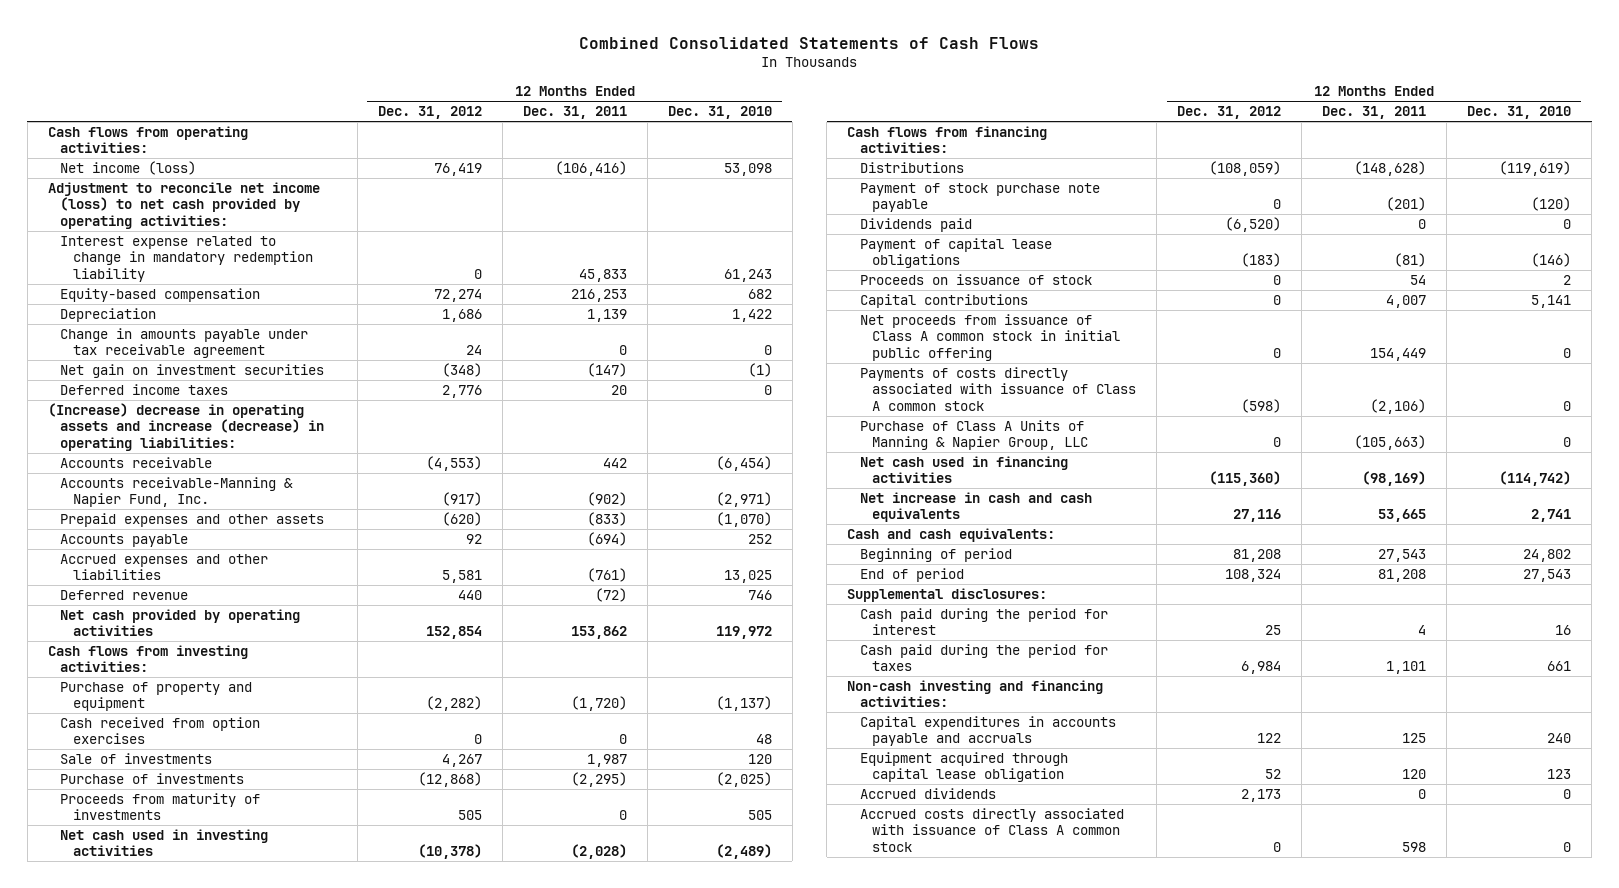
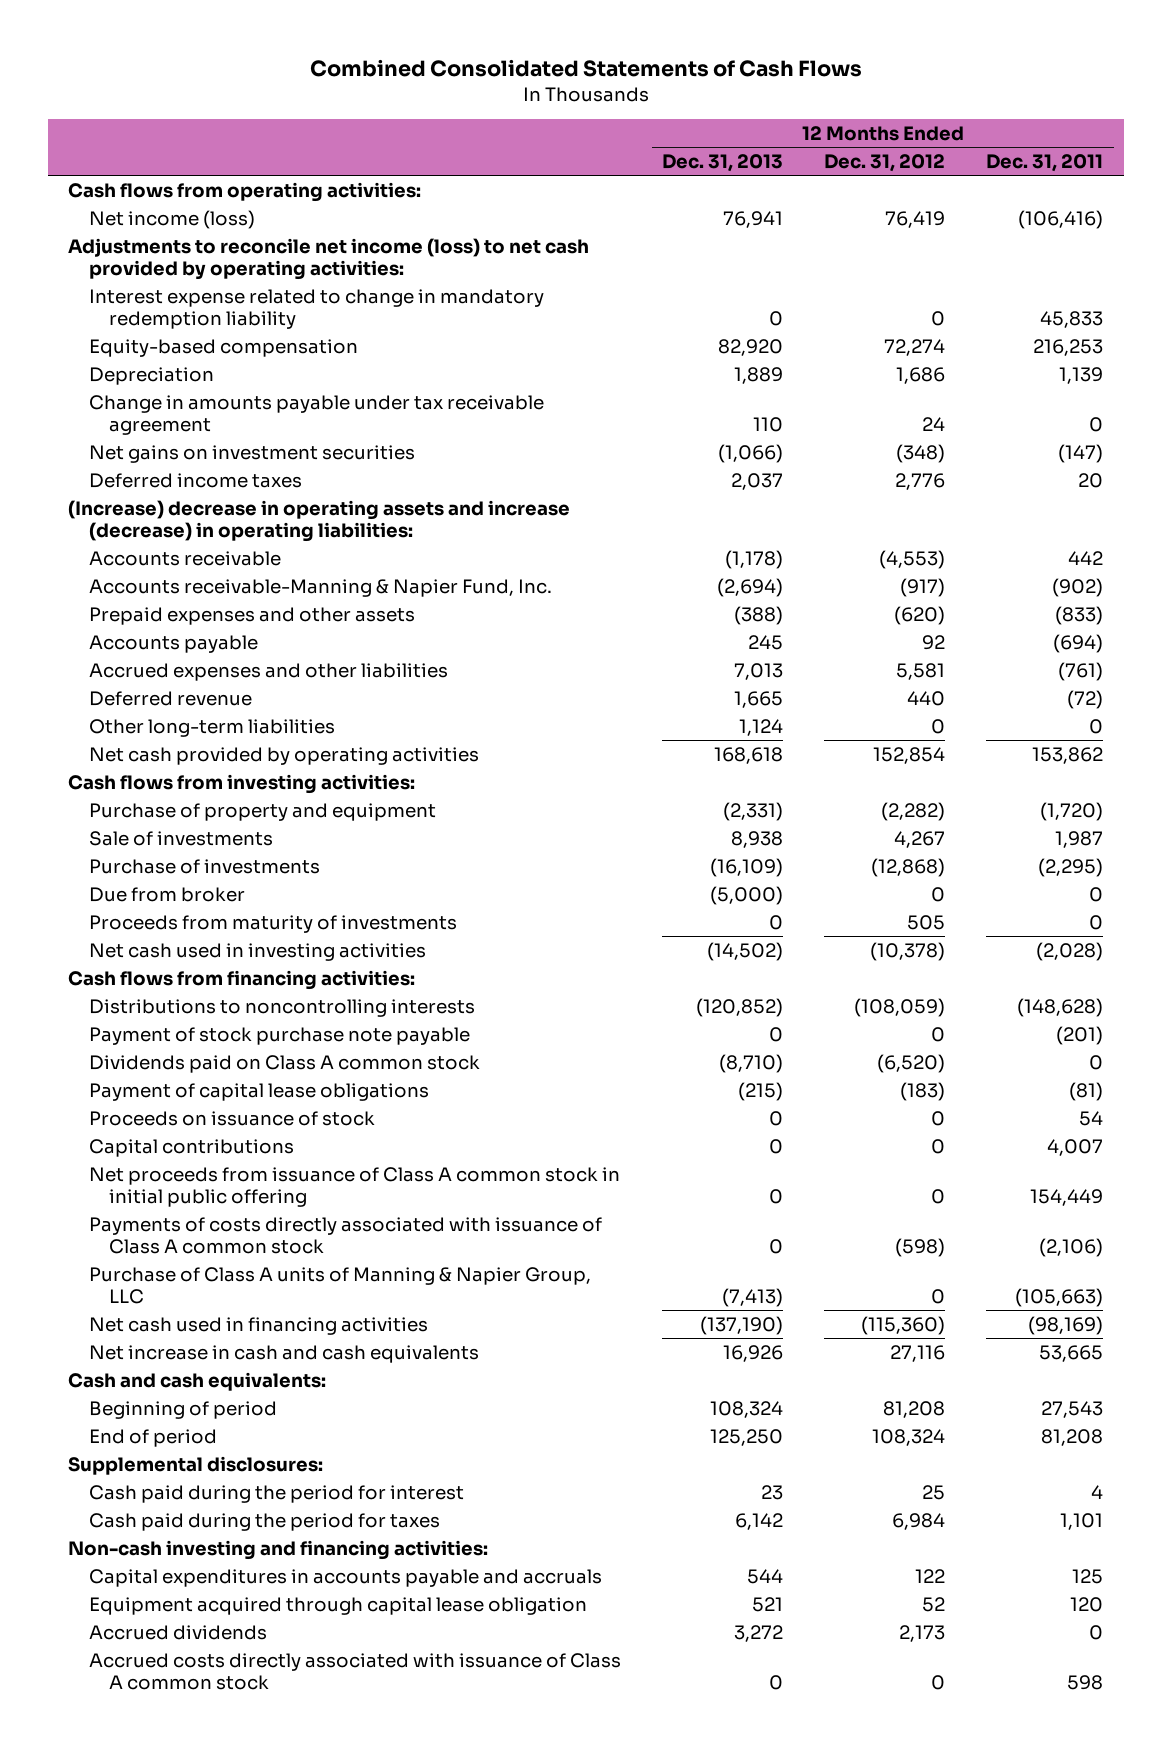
- | 12 Months Ended Dec. 31, 2012 | 12 Months Ended Dec. 31, 2011 | 12 Months Ended Dec. 31, 2010
+ | 12 Months Ended Dec. 31, 2013 | 12 Months Ended Dec. 31, 2012 | 12 Months Ended Dec. 31, 2011
- Adjustment to reconcile net income (loss) to net cash provided by operating activities:
+ Adjustments to reconcile net income (loss) to net cash provided by operating activities:
- Net gain on investment securities | (348) | (147) | (1)
+ Net gains on investment securities | (1,066) | (348) | (147)
+ Other long-term liabilities | 1,124 | 0 | 0
- Cash received from option exercises | 0 | 0 | 48
+ Due from broker | (5,000) | 0 | 0
- Distributions | (108,059) | (148,628) | (119,619)
+ Distributions to noncontrolling interests | (120,852) | (108,059) | (148,628)
- Dividends paid | (6,520) | 0 | 0
+ Dividends paid on Class A common stock | (8,710) | (6,520) | 0
- Purchase of Class A Units of Manning & Napier Group, LLC | 0 | (105,663) | 0
+ Purchase of Class A units of Manning & Napier Group, LLC | (7,413) | 0 | (105,663)

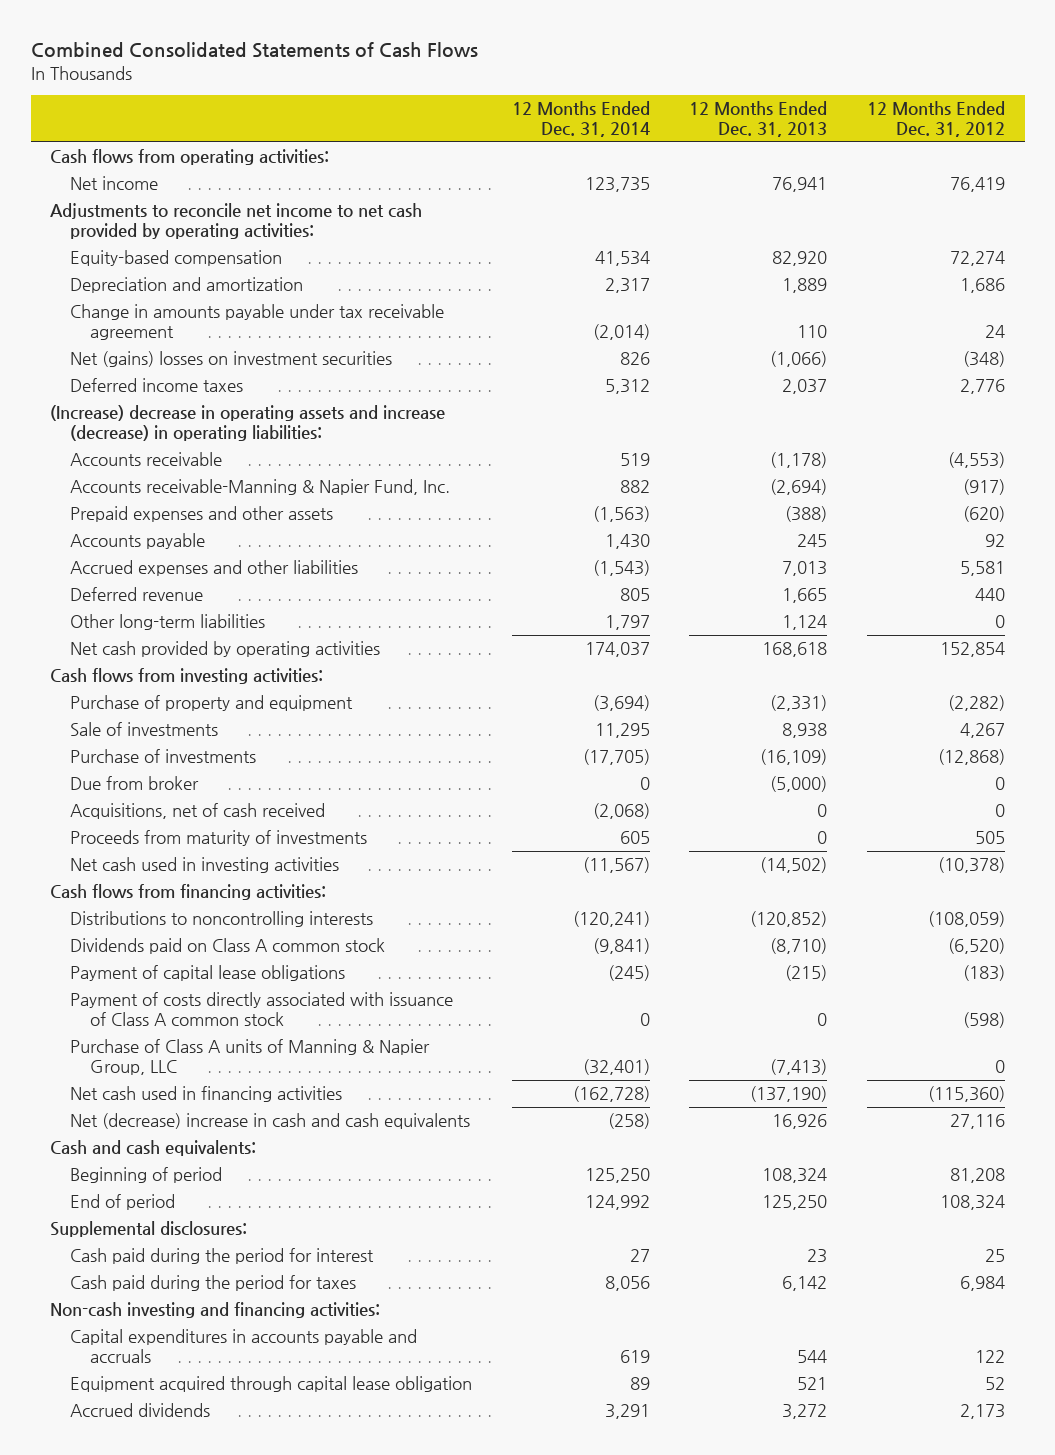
- | 12 Months Ended Dec. 31, 2013 | 12 Months Ended Dec. 31, 2012 | 12 Months Ended Dec. 31, 2011
+ | 12 Months Ended Dec. 31, 2014 | 12 Months Ended Dec. 31, 2013 | 12 Months Ended Dec. 31, 2012
- Net income (loss) | 76,941 | 76,419 | (106,416)
- Adjustments to reconcile net income (loss) to net cash provided by operating activities:
- Interest expense related to change in mandatory redemption liability | 0 | 0 | 45,833
+ Net income | 123,735 | 76,941 | 76,419
+ Adjustments to reconcile net income to net cash provided by operating activities:
- Depreciation | 1,889 | 1,686 | 1,139
+ Depreciation and amortization | 2,317 | 1,889 | 1,686
- Net gains on investment securities | (1,066) | (348) | (147)
+ Net (gains) losses on investment securities | 826 | (1,066) | (348)
+ Acquisitions, net of cash received | (2,068) | 0 | 0
- Payment of stock purchase note payable | 0 | 0 | (201)
- Proceeds on issuance of stock | 0 | 0 | 54
- Capital contributions | 0 | 0 | 4,007
- Net proceeds from issuance of Class A common stock in initial public offering | 0 | 0 | 154,449
- Payments of costs directly associated with issuance of Class A common stock | 0 | (598) | (2,106)
+ Payment of costs directly associated with issuance of Class A common stock | 0 | 0 | (598)
- Net increase in cash and cash equivalents | 16,926 | 27,116 | 53,665
+ Net (decrease) increase in cash and cash equivalents | (258) | 16,926 | 27,116
- Accrued costs directly associated with issuance of Class A common stock | 0 | 0 | 598

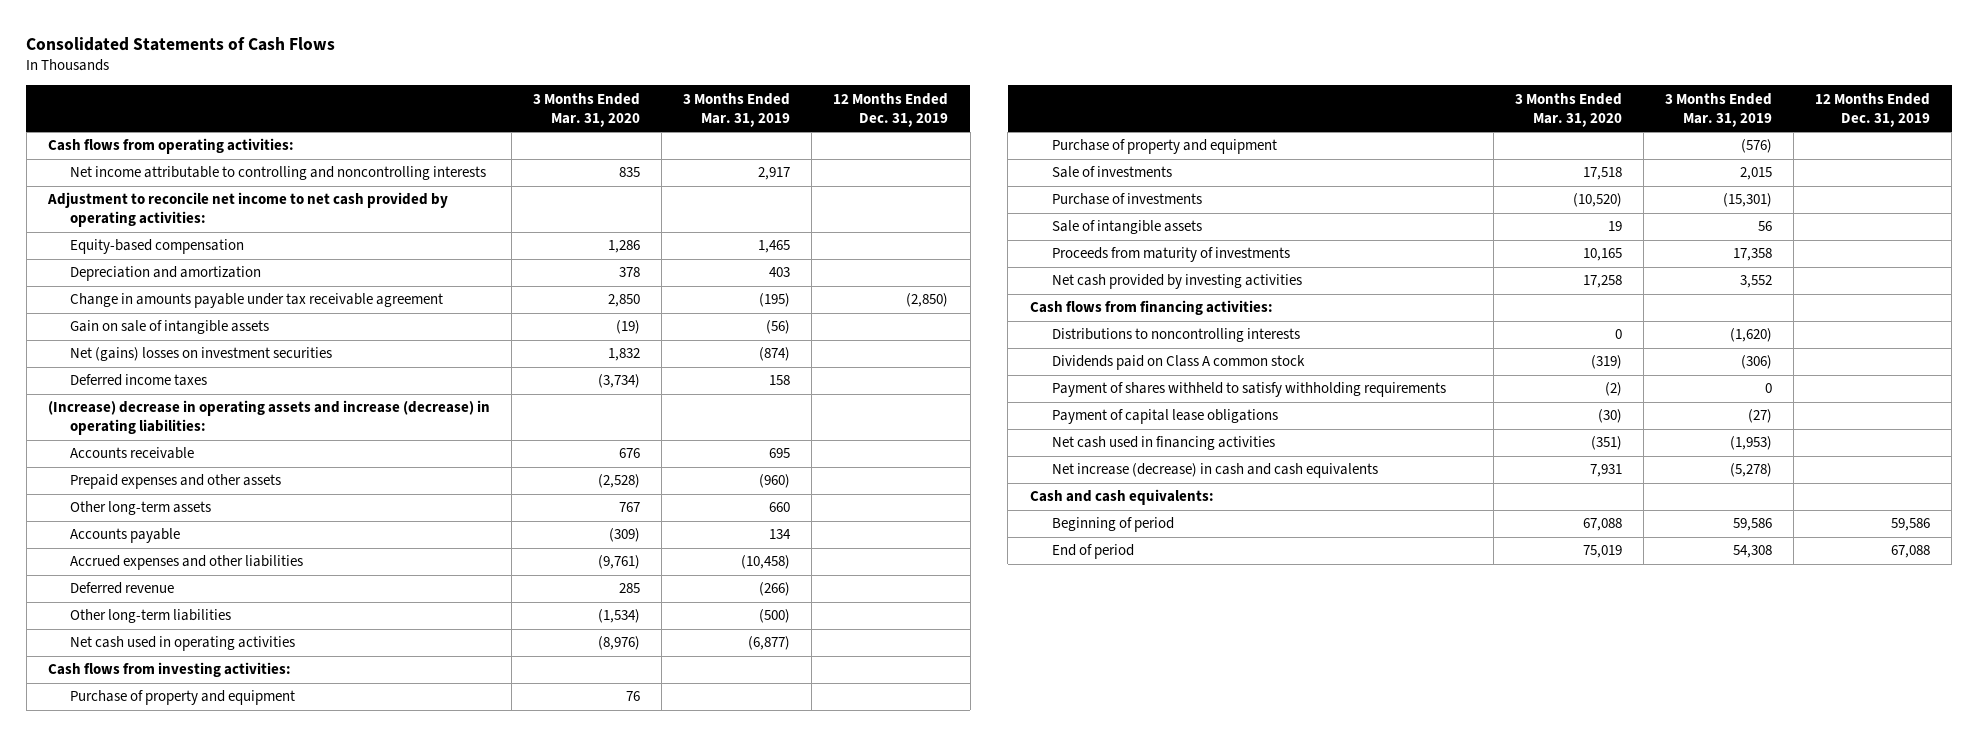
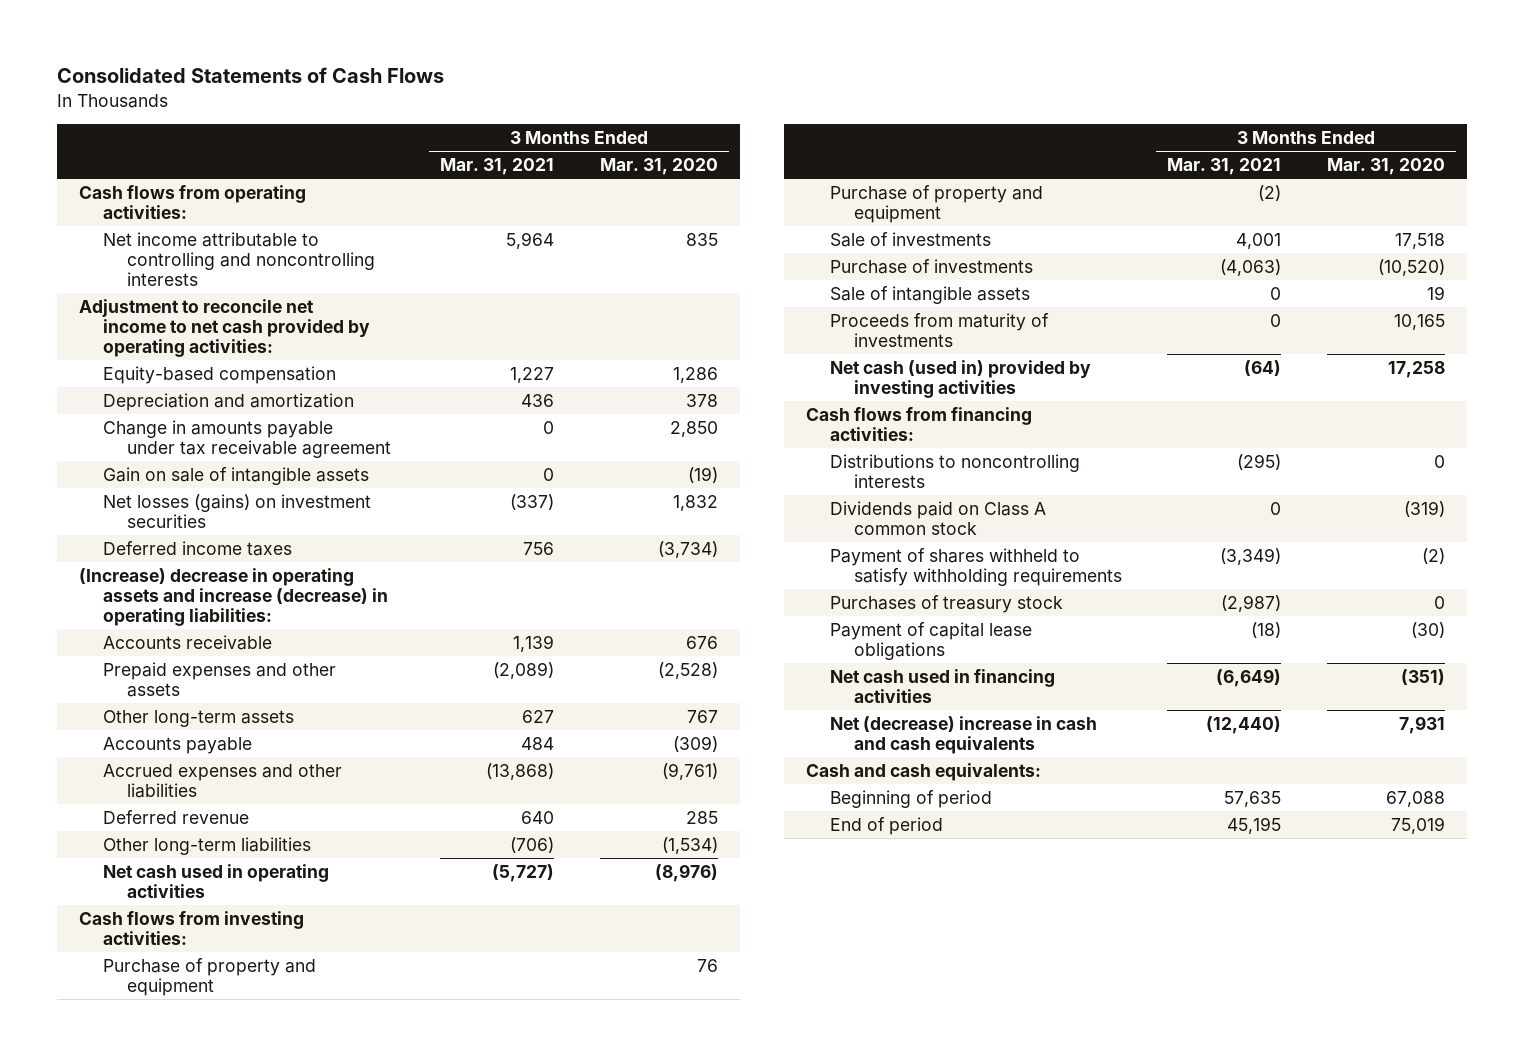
- | 3 Months Ended Mar. 31, 2020 | 3 Months Ended Mar. 31, 2019 | 12 Months Ended Dec. 31, 2019
+ | 3 Months Ended Mar. 31, 2021 | 3 Months Ended Mar. 31, 2020
- Net (gains) losses on investment securities | 1,832 | (874) |
+ Net losses (gains) on investment securities | (337) | 1,832
- Net cash provided by investing activities | 17,258 | 3,552 |
+ Net cash (used in) provided by investing activities | (64) | 17,258
+ Purchases of treasury stock | (2,987) | 0
- Net increase (decrease) in cash and cash equivalents | 7,931 | (5,278) |
+ Net (decrease) increase in cash and cash equivalents | (12,440) | 7,931

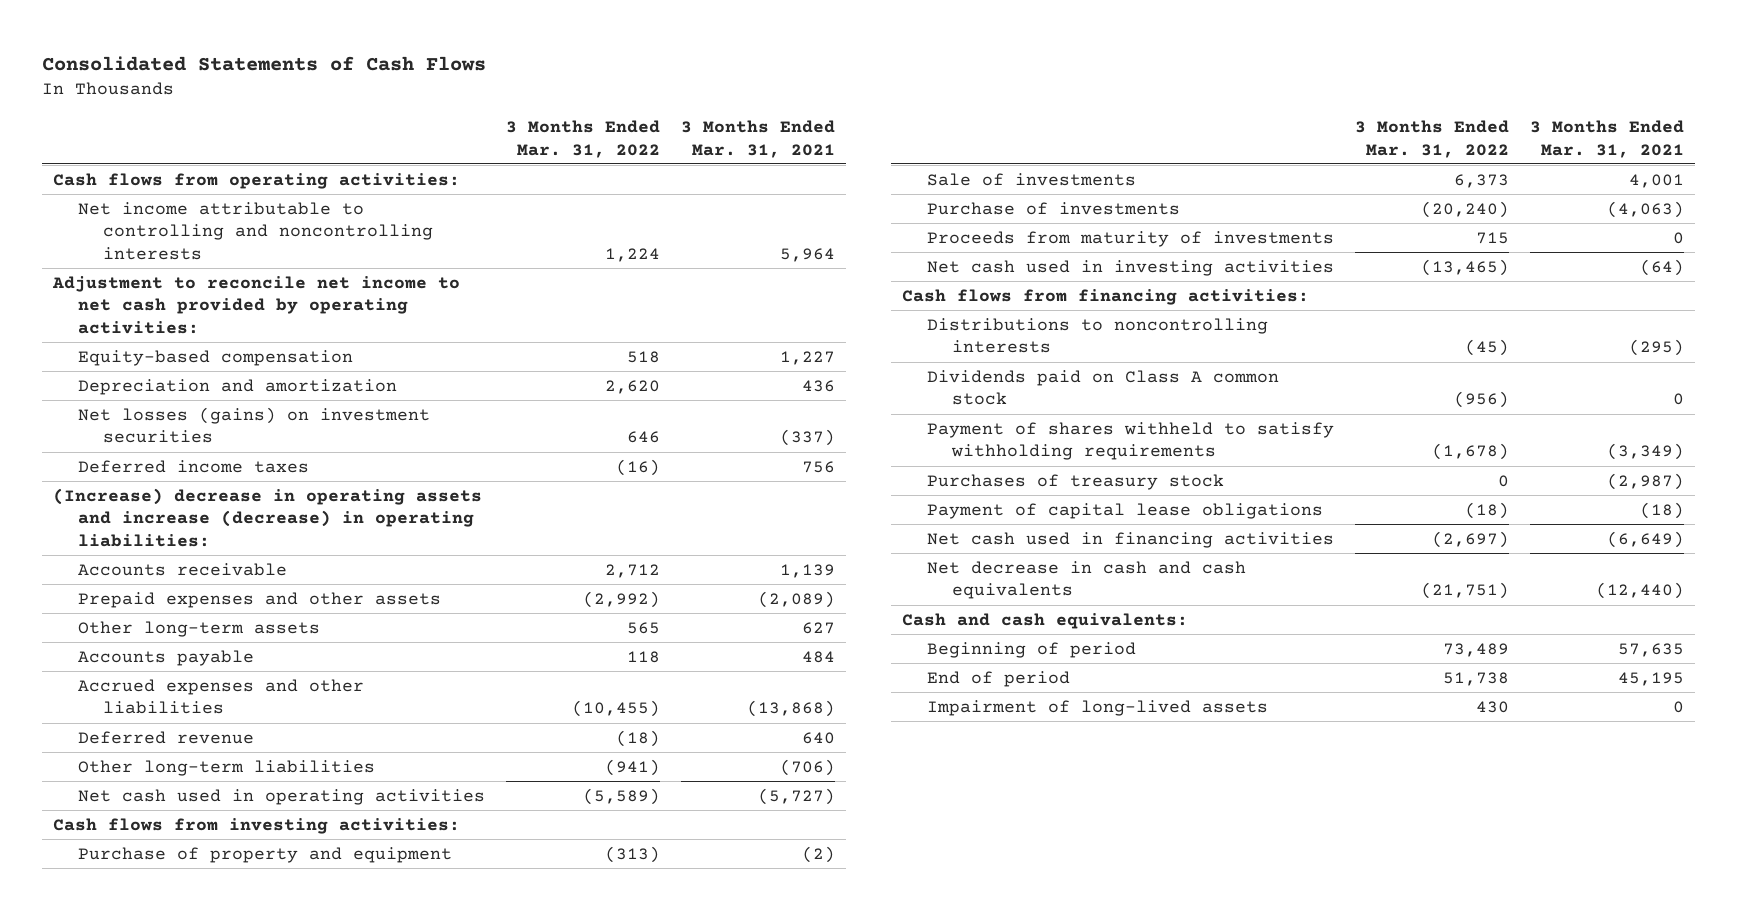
- | 3 Months Ended Mar. 31, 2021 | 3 Months Ended Mar. 31, 2020
+ | 3 Months Ended Mar. 31, 2022 | 3 Months Ended Mar. 31, 2021
- Change in amounts payable under tax receivable agreement | 0 | 2,850
- Gain on sale of intangible assets | 0 | (19)
- Purchase of property and equipment | | 76
- Sale of intangible assets | 0 | 19
- Net cash (used in) provided by investing activities | (64) | 17,258
+ Net cash used in investing activities | (13,465) | (64)
- Net (decrease) increase in cash and cash equivalents | (12,440) | 7,931
+ Net decrease in cash and cash equivalents | (21,751) | (12,440)
+ Impairment of long-lived assets | 430 | 0

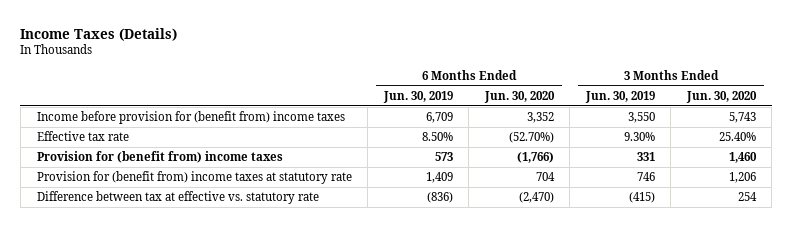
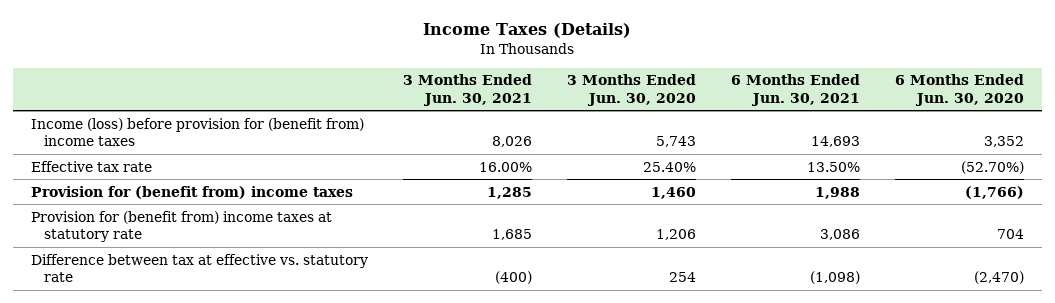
- | 6 Months Ended Jun. 30, 2019 | 6 Months Ended Jun. 30, 2020 | 3 Months Ended Jun. 30, 2019 | 3 Months Ended Jun. 30, 2020
+ | 3 Months Ended Jun. 30, 2021 | 3 Months Ended Jun. 30, 2020 | 6 Months Ended Jun. 30, 2021 | 6 Months Ended Jun. 30, 2020
- Income before provision for (benefit from) income taxes | 6,709 | 3,352 | 3,550 | 5,743
+ Income (loss) before provision for (benefit from) income taxes | 8,026 | 5,743 | 14,693 | 3,352

